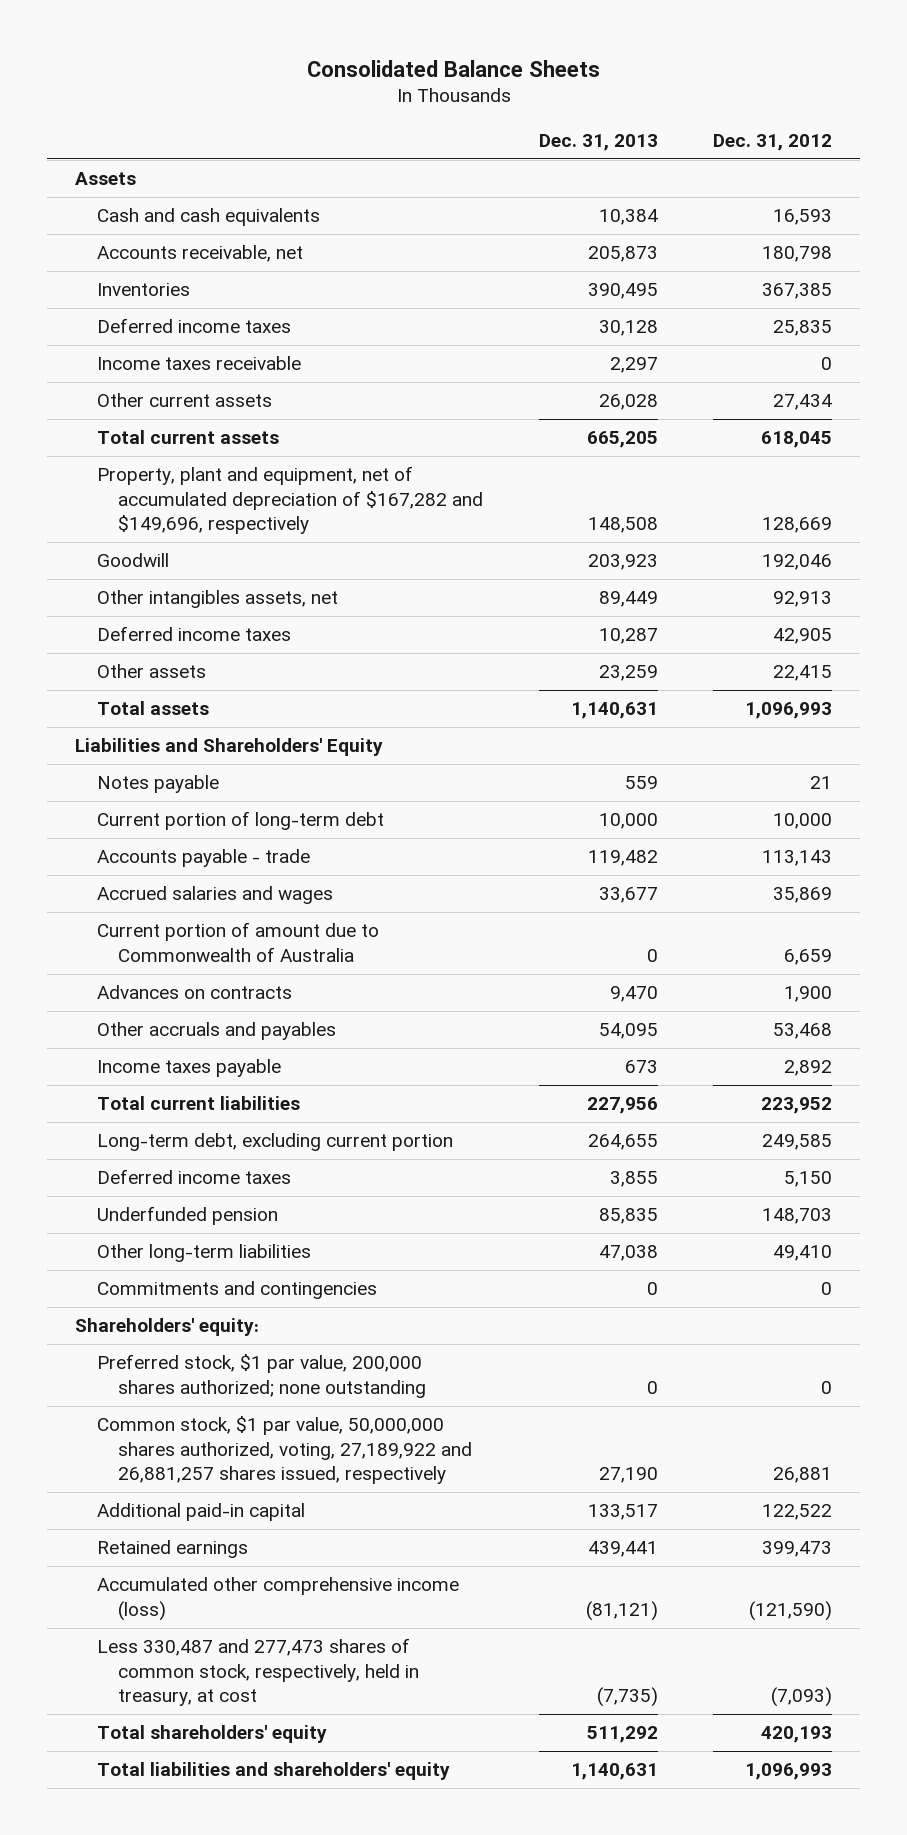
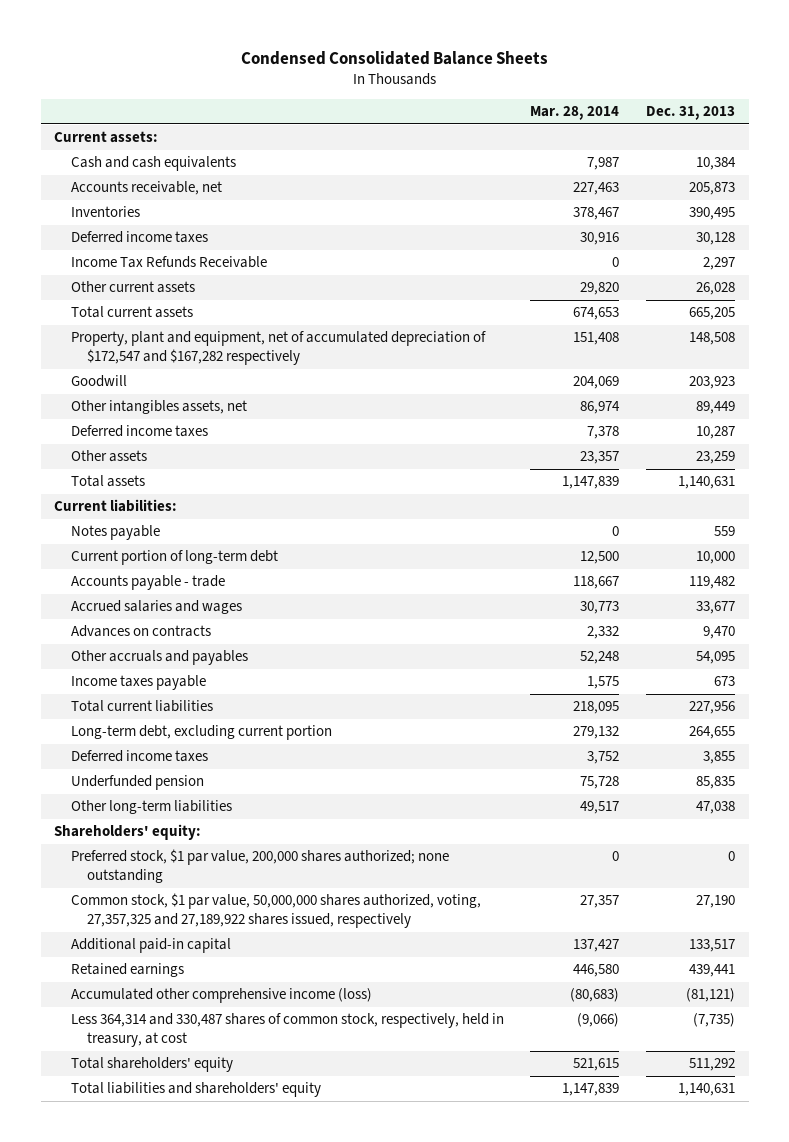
- Consolidated Balance Sheets
+ Condensed Consolidated Balance Sheets
- | Dec. 31, 2013 | Dec. 31, 2012
+ | Mar. 28, 2014 | Dec. 31, 2013
- Assets
+ Current assets:
- Income taxes receivable | 2,297 | 0
+ Income Tax Refunds Receivable | 0 | 2,297
- Property, plant and equipment, net of accumulated depreciation of $167,282 and $149,696, respectively | 148,508 | 128,669
+ Property, plant and equipment, net of accumulated depreciation of $172,547 and $167,282 respectively | 151,408 | 148,508
- Liabilities and Shareholders' Equity
+ Current liabilities:
- Current portion of amount due to Commonwealth of Australia | 0 | 6,659
- Commitments and contingencies | 0 | 0
- Common stock, $1 par value, 50,000,000 shares authorized, voting, 27,189,922 and 26,881,257 shares issued, respectively | 27,190 | 26,881
+ Common stock, $1 par value, 50,000,000 shares authorized, voting, 27,357,325 and 27,189,922 shares issued, respectively | 27,357 | 27,190
- Less 330,487 and 277,473 shares of common stock, respectively, held in treasury, at cost | (7,735) | (7,093)
+ Less 364,314 and 330,487 shares of common stock, respectively, held in treasury, at cost | (9,066) | (7,735)

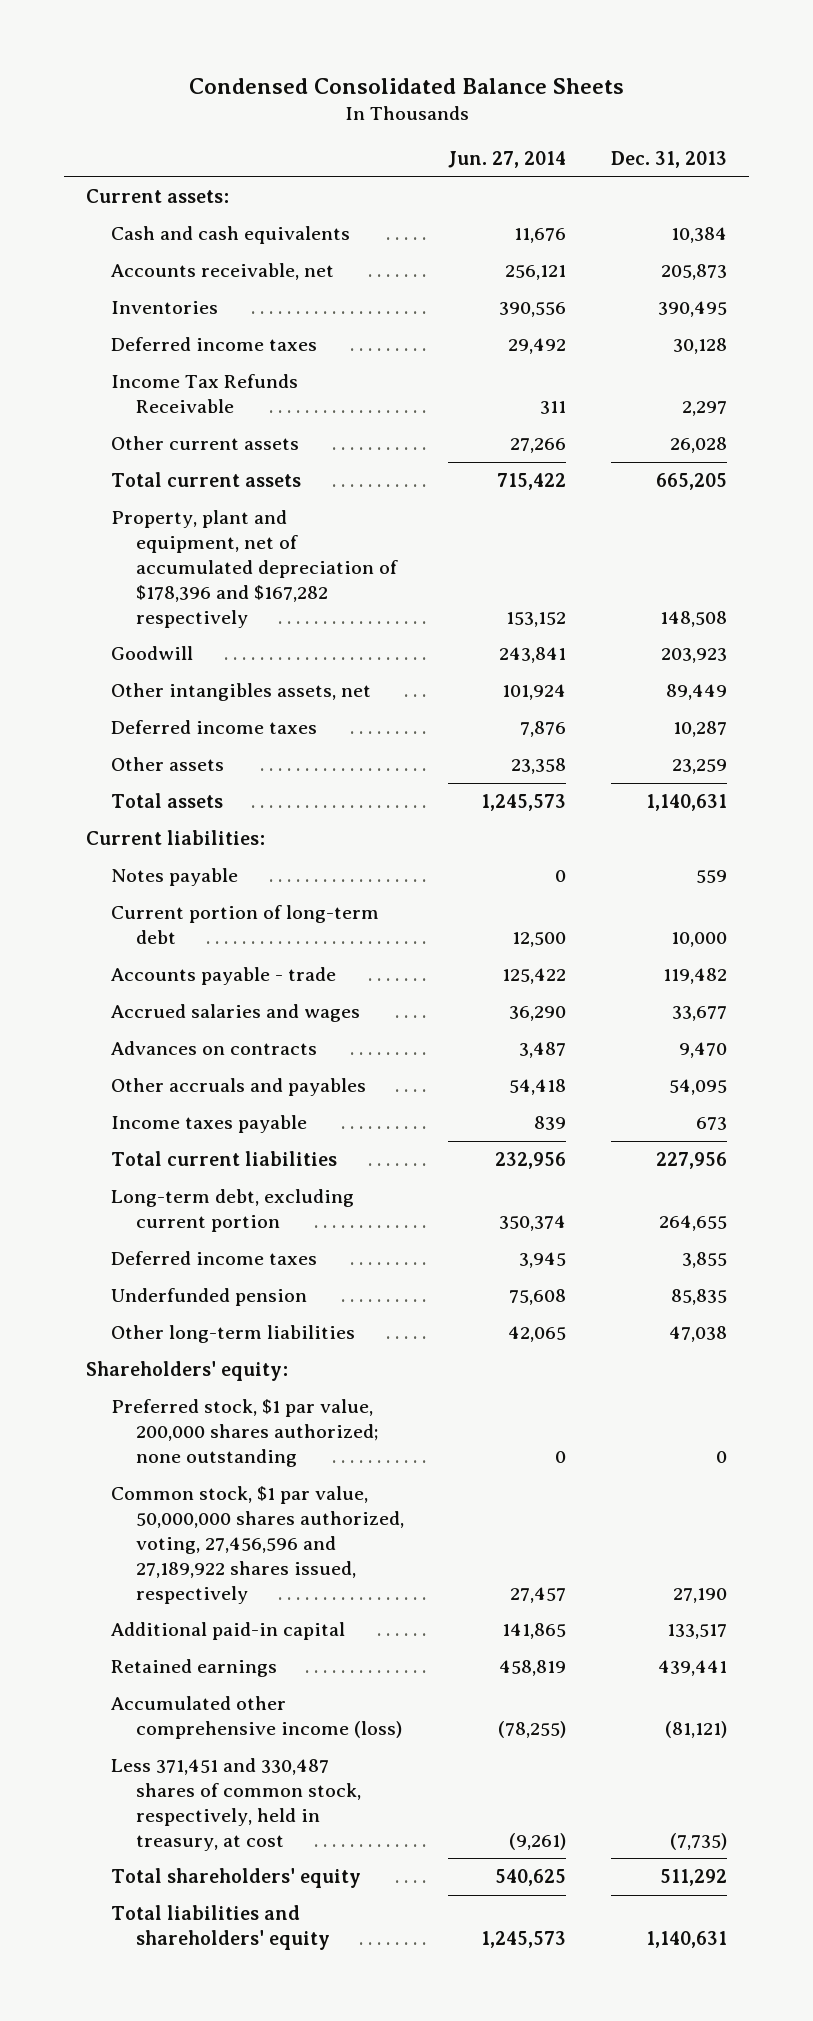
- | Mar. 28, 2014 | Dec. 31, 2013
+ | Jun. 27, 2014 | Dec. 31, 2013
- Property, plant and equipment, net of accumulated depreciation of $172,547 and $167,282 respectively | 151,408 | 148,508
+ Property, plant and equipment, net of accumulated depreciation of $178,396 and $167,282 respectively | 153,152 | 148,508
- Common stock, $1 par value, 50,000,000 shares authorized, voting, 27,357,325 and 27,189,922 shares issued, respectively | 27,357 | 27,190
+ Common stock, $1 par value, 50,000,000 shares authorized, voting, 27,456,596 and 27,189,922 shares issued, respectively | 27,457 | 27,190
- Less 364,314 and 330,487 shares of common stock, respectively, held in treasury, at cost | (9,066) | (7,735)
+ Less 371,451 and 330,487 shares of common stock, respectively, held in treasury, at cost | (9,261) | (7,735)

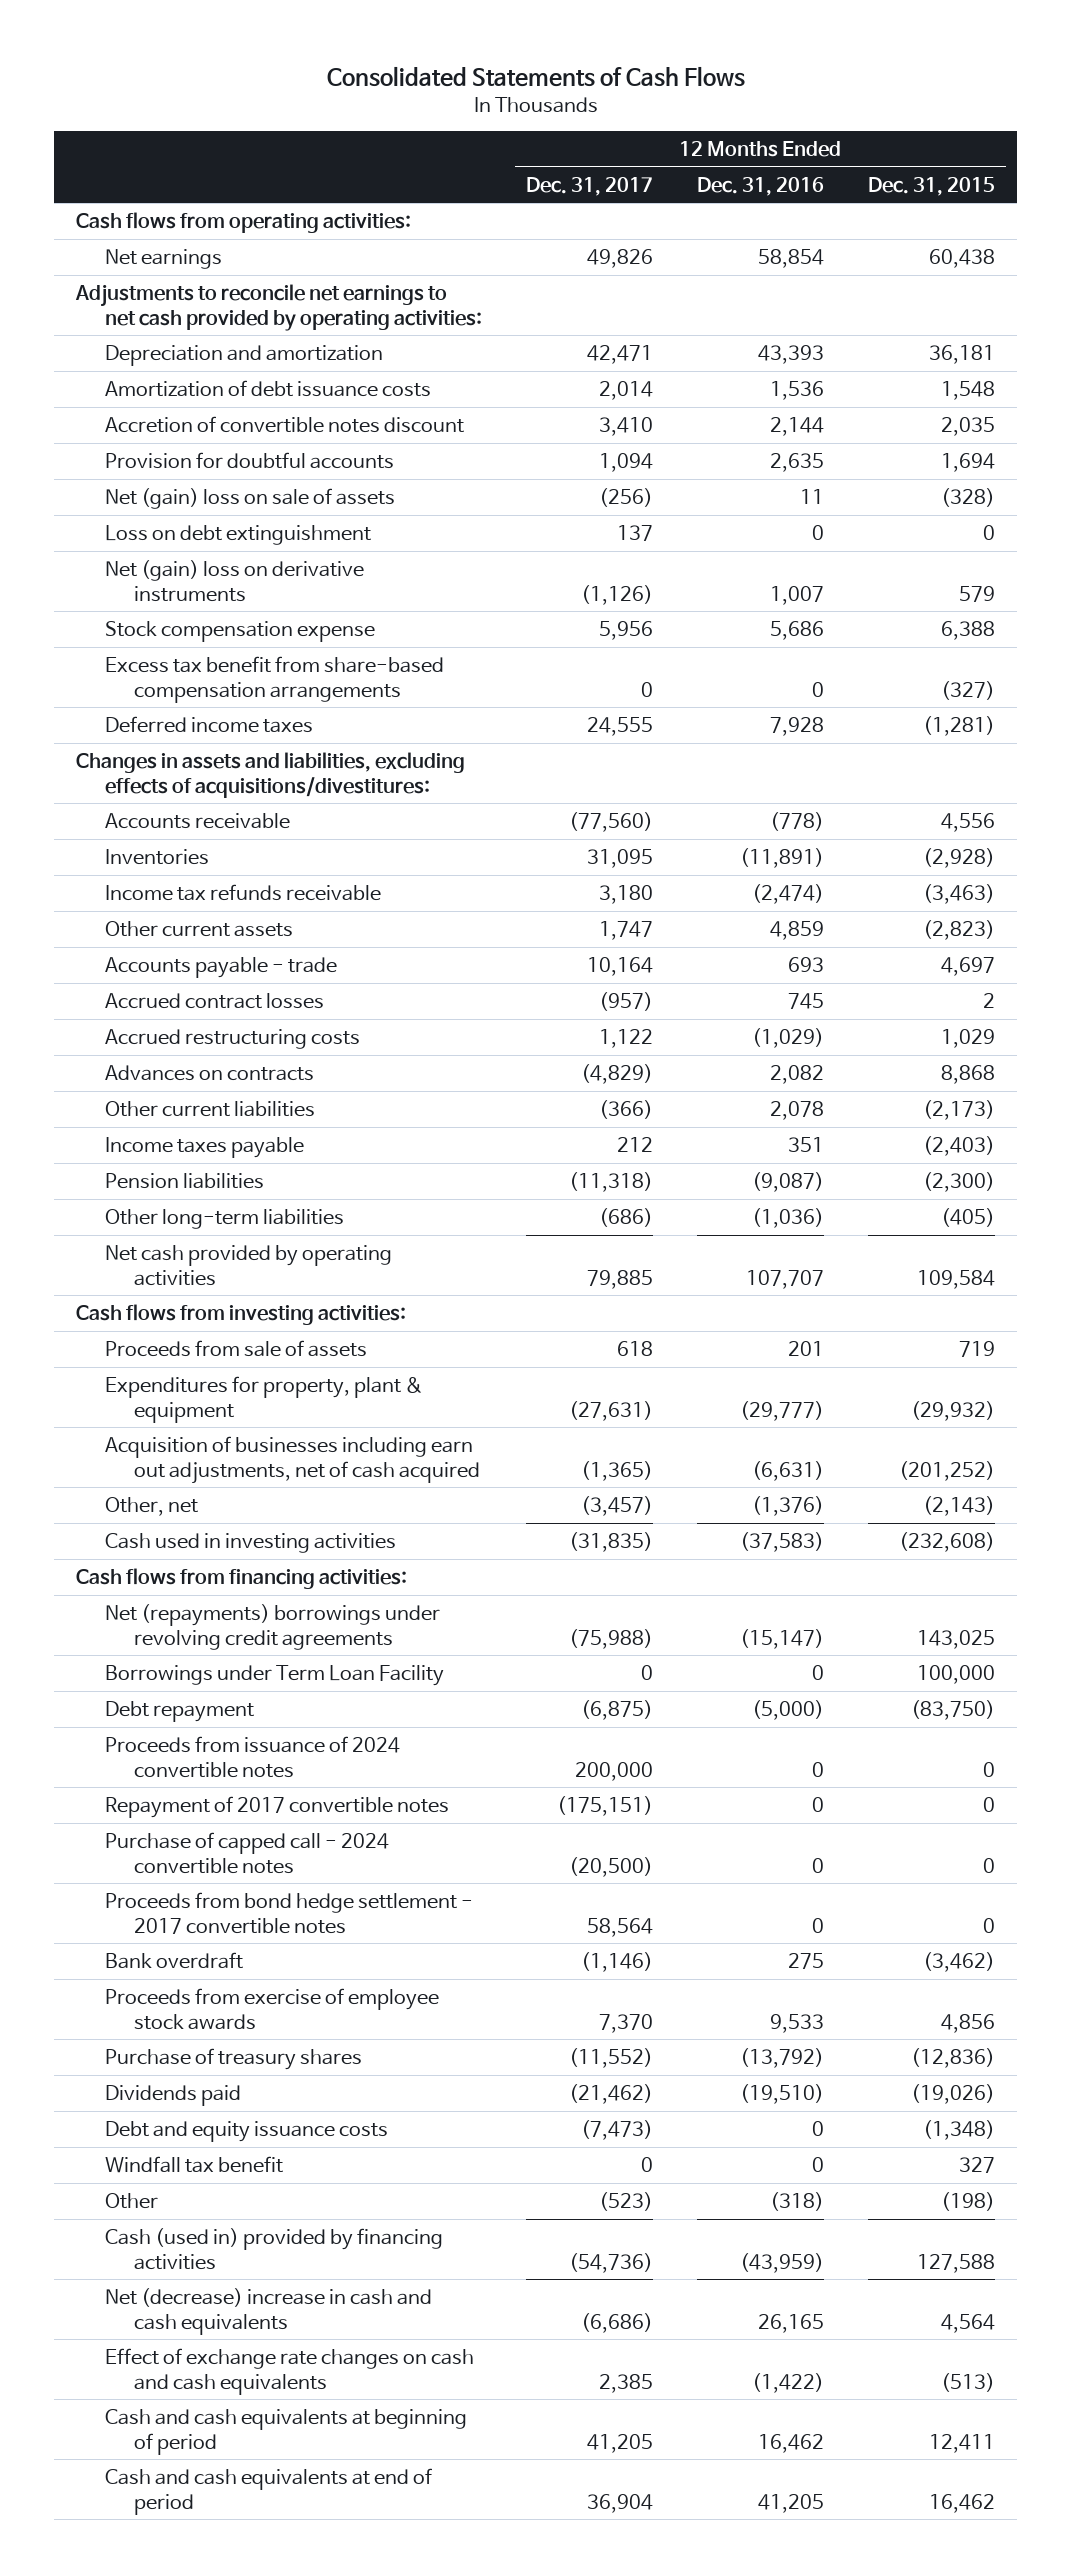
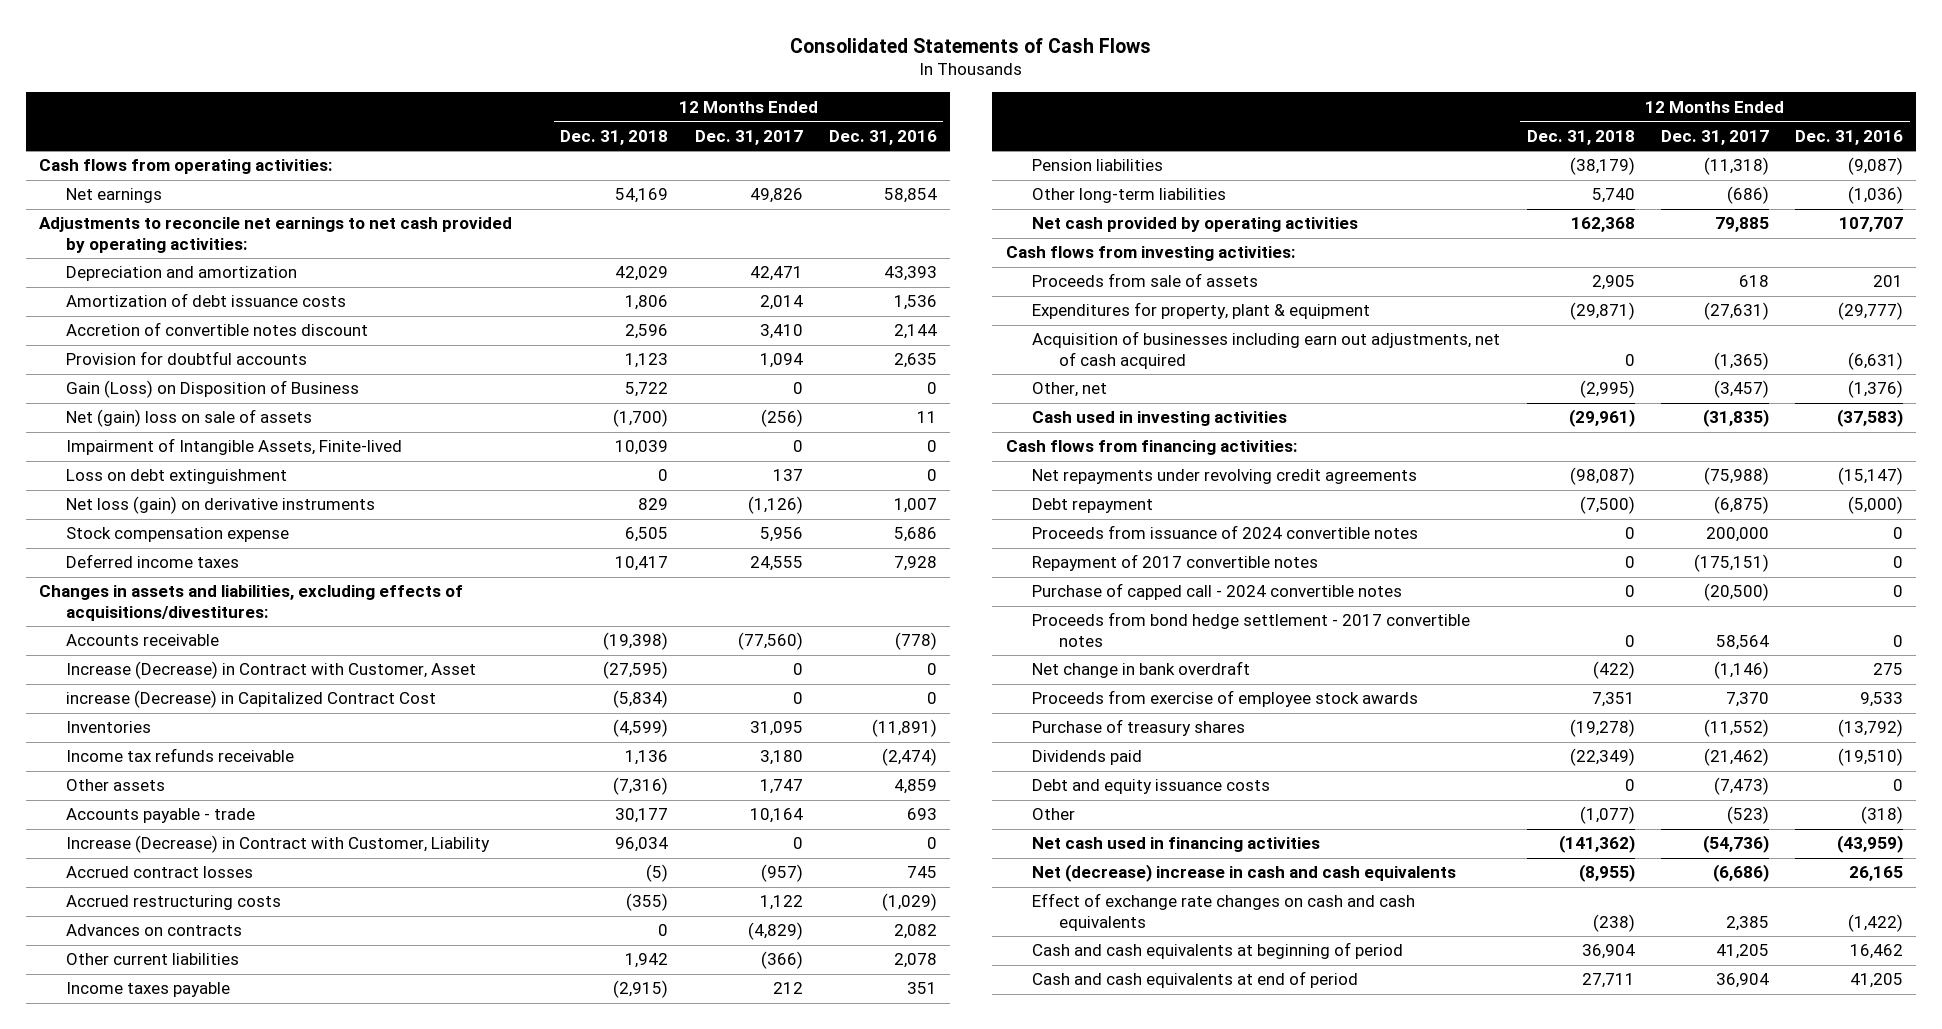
- | 12 Months Ended Dec. 31, 2017 | 12 Months Ended Dec. 31, 2016 | 12 Months Ended Dec. 31, 2015
+ | 12 Months Ended Dec. 31, 2018 | 12 Months Ended Dec. 31, 2017 | 12 Months Ended Dec. 31, 2016
+ Gain (Loss) on Disposition of Business | 5,722 | 0 | 0
+ Impairment of Intangible Assets, Finite-lived | 10,039 | 0 | 0
- Net (gain) loss on derivative instruments | (1,126) | 1,007 | 579
+ Net loss (gain) on derivative instruments | 829 | (1,126) | 1,007
- Excess tax benefit from share-based compensation arrangements | 0 | 0 | (327)
+ Increase (Decrease) in Contract with Customer, Asset | (27,595) | 0 | 0
+ increase (Decrease) in Capitalized Contract Cost | (5,834) | 0 | 0
- Other current assets | 1,747 | 4,859 | (2,823)
+ Other assets | (7,316) | 1,747 | 4,859
+ Increase (Decrease) in Contract with Customer, Liability | 96,034 | 0 | 0
- Net (repayments) borrowings under revolving credit agreements | (75,988) | (15,147) | 143,025
- Borrowings under Term Loan Facility | 0 | 0 | 100,000
+ Net repayments under revolving credit agreements | (98,087) | (75,988) | (15,147)
- Bank overdraft | (1,146) | 275 | (3,462)
+ Net change in bank overdraft | (422) | (1,146) | 275
- Windfall tax benefit | 0 | 0 | 327
- Cash (used in) provided by financing activities | (54,736) | (43,959) | 127,588
+ Net cash used in financing activities | (141,362) | (54,736) | (43,959)

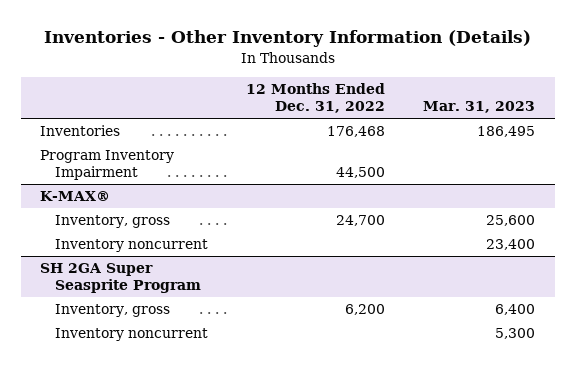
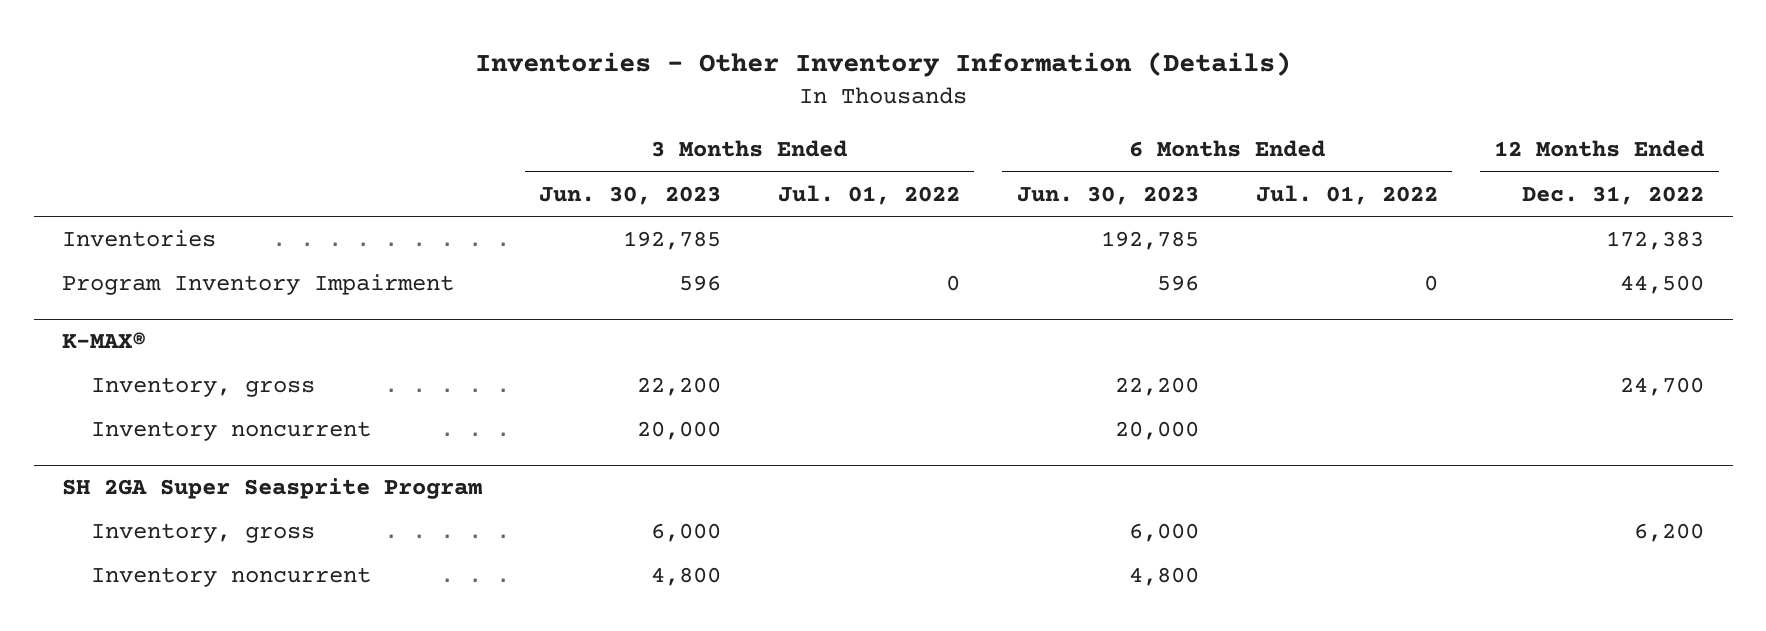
- | 12 Months Ended Dec. 31, 2022 | Mar. 31, 2023
+ | 3 Months Ended Jun. 30, 2023 | 3 Months Ended Jul. 01, 2022 | 6 Months Ended Jun. 30, 2023 | 6 Months Ended Jul. 01, 2022 | 12 Months Ended Dec. 31, 2022
- Inventories | 176,468 | 186,495
+ Inventories | 192,785 | | 192,785 | | 172,383

